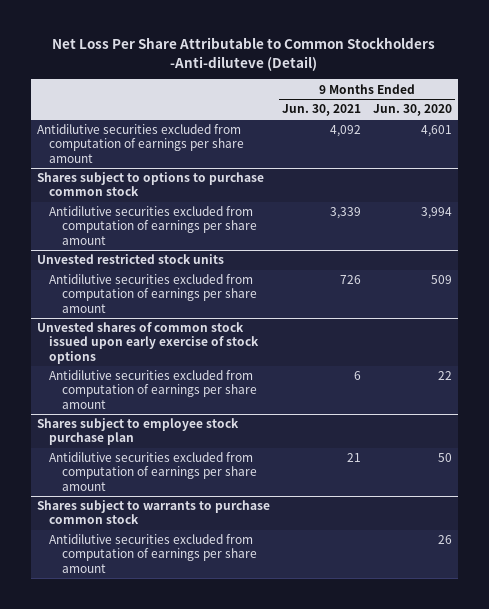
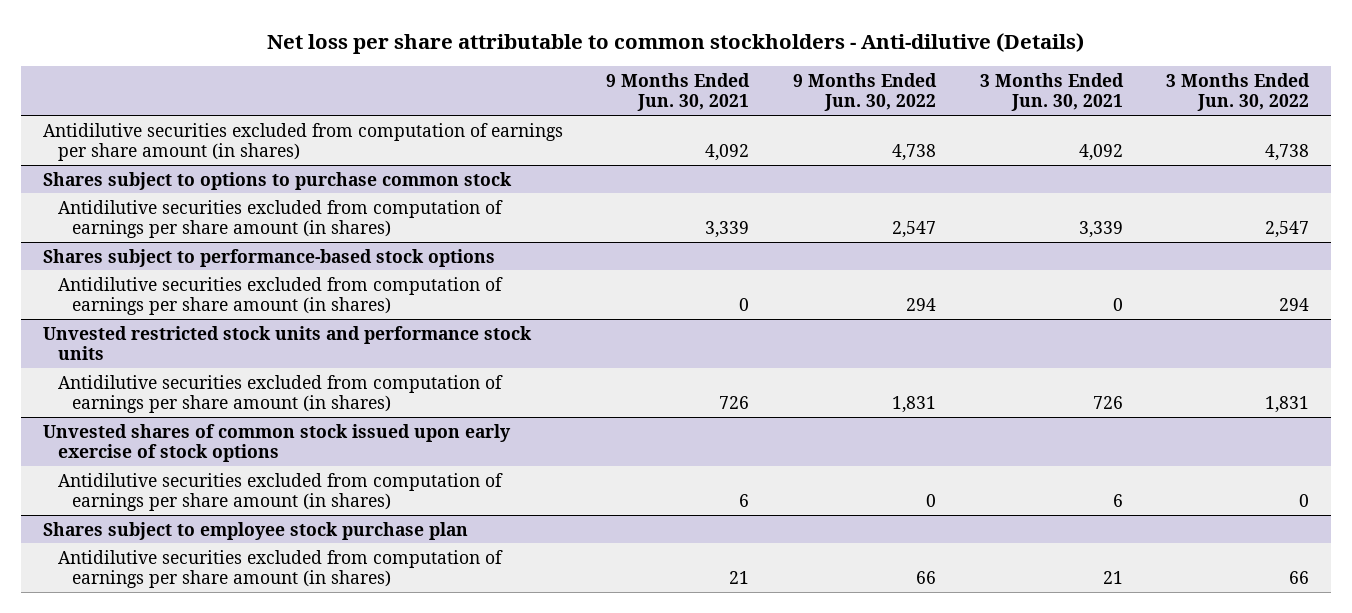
- Net Loss Per Share Attributable to Common Stockholders -Anti-diluteve (Detail)
+ Net loss per share attributable to common stockholders - Anti-dilutive (Details)
- | 9 Months Ended Jun. 30, 2021 | 9 Months Ended Jun. 30, 2020
+ | 9 Months Ended Jun. 30, 2021 | 9 Months Ended Jun. 30, 2022 | 3 Months Ended Jun. 30, 2021 | 3 Months Ended Jun. 30, 2022
- Antidilutive securities excluded from computation of earnings per share amount | 4,092 | 4,601
+ Antidilutive securities excluded from computation of earnings per share amount (in shares) | 4,092 | 4,738 | 4,092 | 4,738
@ Shares subject to options to purchase common stock
- Antidilutive securities excluded from computation of earnings per share amount | 3,339 | 3,994
- Unvested restricted stock units
- Antidilutive securities excluded from computation of earnings per share amount | 726 | 509
@ Shares subject to options to purchase common stock
+ Antidilutive securities excluded from computation of earnings per share amount (in shares) | 3,339 | 2,547 | 3,339 | 2,547
+ Shares subject to performance-based stock options
+ Antidilutive securities excluded from computation of earnings per share amount (in shares) | 0 | 294 | 0 | 294
+ Unvested restricted stock units and performance stock units
+ Antidilutive securities excluded from computation of earnings per share amount (in shares) | 726 | 1,831 | 726 | 1,831
@ Unvested shares of common stock issued upon early exercise of stock options
- Antidilutive securities excluded from computation of earnings per share amount | 6 | 22
+ Antidilutive securities excluded from computation of earnings per share amount (in shares) | 6 | 0 | 6 | 0
@ Shares subject to employee stock purchase plan
- Antidilutive securities excluded from computation of earnings per share amount | 21 | 50
- Shares subject to warrants to purchase common stock
- Antidilutive securities excluded from computation of earnings per share amount | | 26
@ Shares subject to employee stock purchase plan
+ Antidilutive securities excluded from computation of earnings per share amount (in shares) | 21 | 66 | 21 | 66

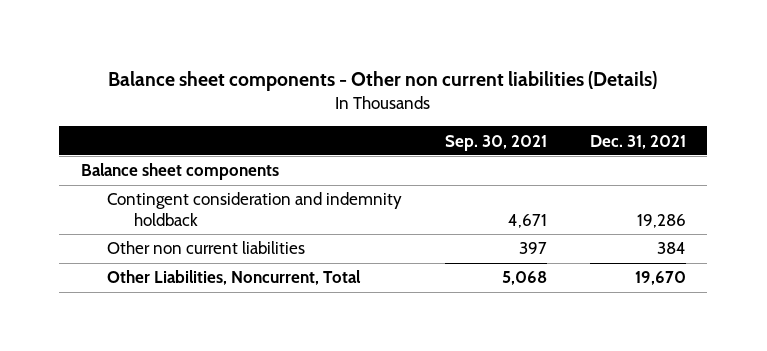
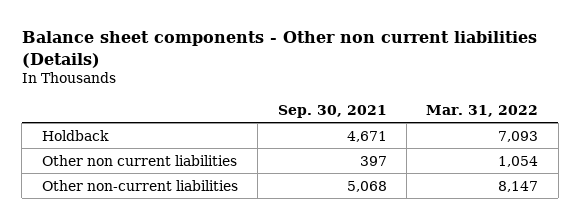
- | Sep. 30, 2021 | Dec. 31, 2021
+ | Sep. 30, 2021 | Mar. 31, 2022
- Balance sheet components
- Contingent consideration and indemnity holdback | 4,671 | 19,286
+ Holdback | 4,671 | 7,093
- Other Liabilities, Noncurrent, Total | 5,068 | 19,670
+ Other non-current liabilities | 5,068 | 8,147

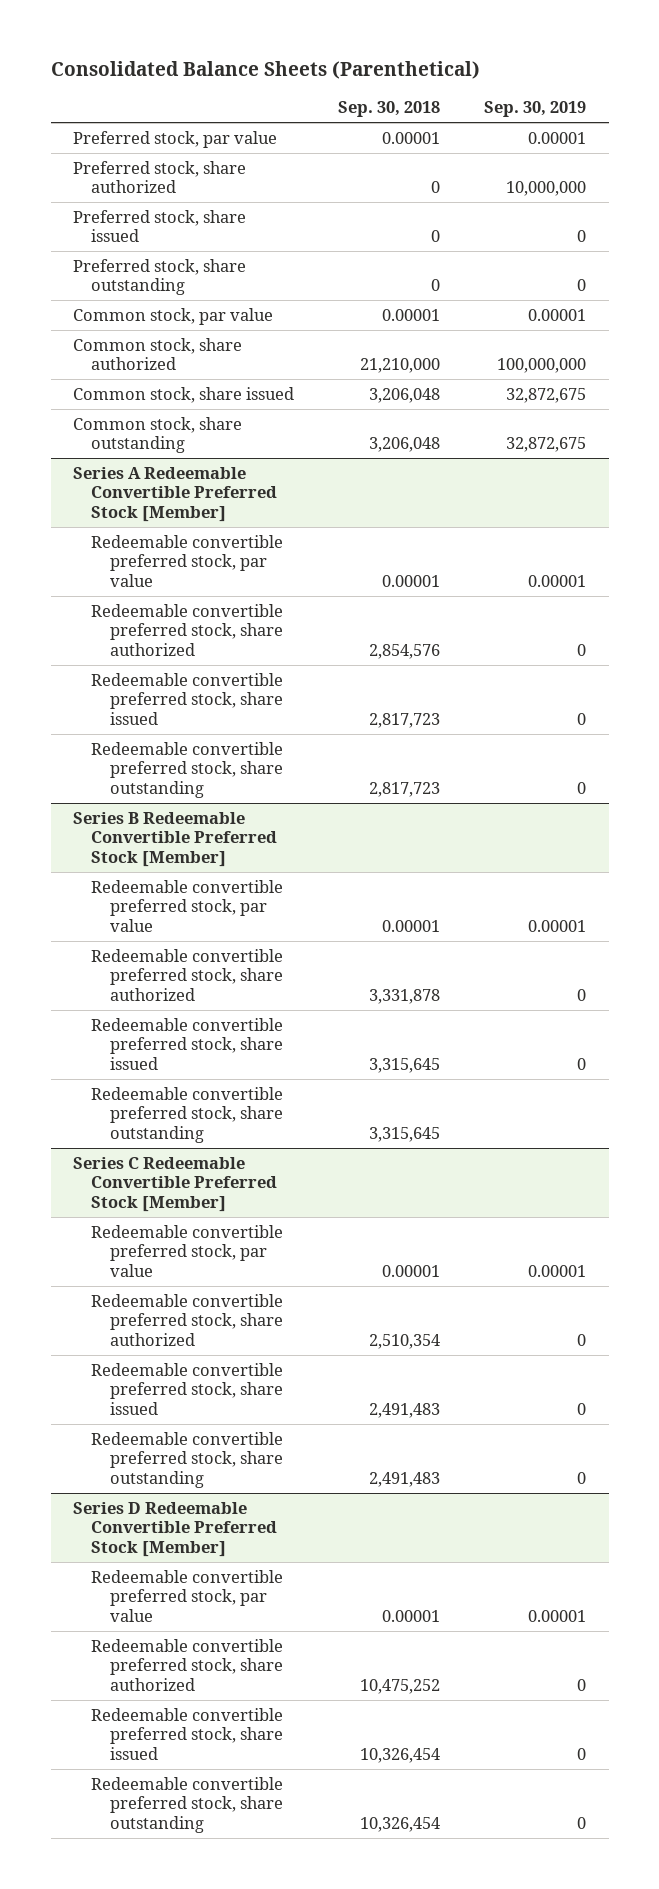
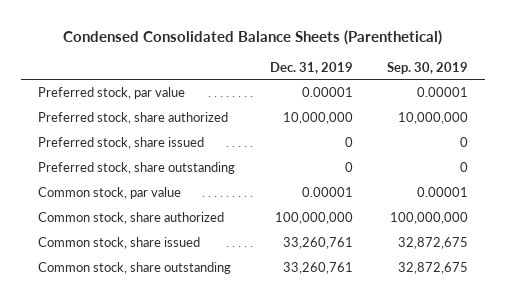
- Consolidated Balance Sheets (Parenthetical)
+ Condensed Consolidated Balance Sheets (Parenthetical)
- | Sep. 30, 2018 | Sep. 30, 2019
+ | Dec. 31, 2019 | Sep. 30, 2019
- Series A Redeemable Convertible Preferred Stock [Member]
- Redeemable convertible preferred stock, par value | 0.00001 | 0.00001
- Redeemable convertible preferred stock, share authorized | 2,854,576 | 0
- Redeemable convertible preferred stock, share issued | 2,817,723 | 0
- Redeemable convertible preferred stock, share outstanding | 2,817,723 | 0
- Series B Redeemable Convertible Preferred Stock [Member]
- Redeemable convertible preferred stock, par value | 0.00001 | 0.00001
- Redeemable convertible preferred stock, share authorized | 3,331,878 | 0
- Redeemable convertible preferred stock, share issued | 3,315,645 | 0
- Redeemable convertible preferred stock, share outstanding | 3,315,645 |
- Series C Redeemable Convertible Preferred Stock [Member]
- Redeemable convertible preferred stock, par value | 0.00001 | 0.00001
- Redeemable convertible preferred stock, share authorized | 2,510,354 | 0
- Redeemable convertible preferred stock, share issued | 2,491,483 | 0
- Redeemable convertible preferred stock, share outstanding | 2,491,483 | 0
- Series D Redeemable Convertible Preferred Stock [Member]
- Redeemable convertible preferred stock, par value | 0.00001 | 0.00001
- Redeemable convertible preferred stock, share authorized | 10,475,252 | 0
- Redeemable convertible preferred stock, share issued | 10,326,454 | 0
- Redeemable convertible preferred stock, share outstanding | 10,326,454 | 0

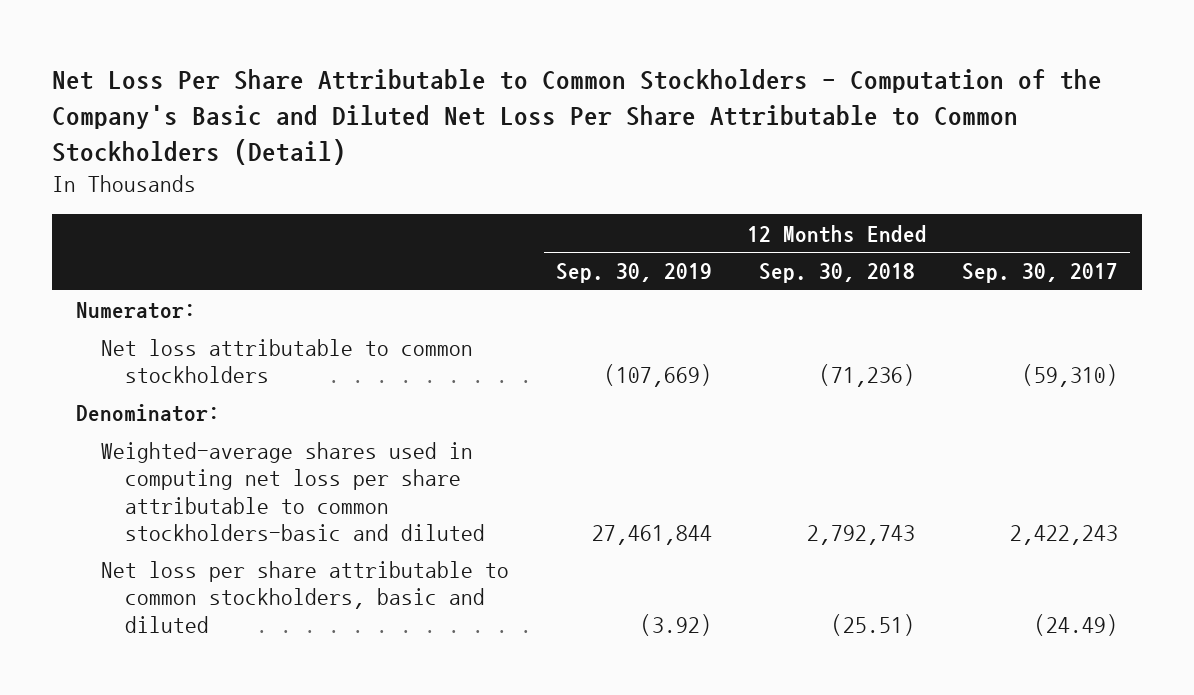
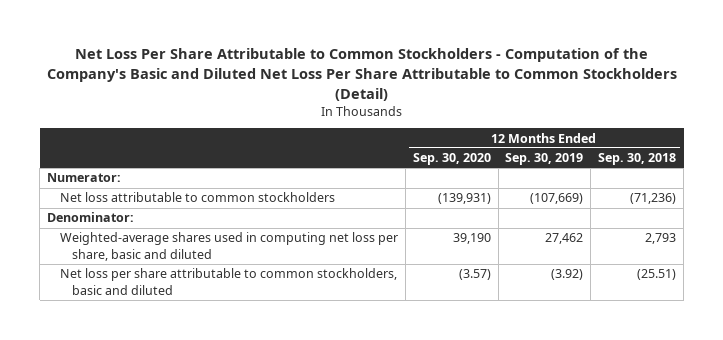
- | 12 Months Ended Sep. 30, 2019 | 12 Months Ended Sep. 30, 2018 | 12 Months Ended Sep. 30, 2017
+ | 12 Months Ended Sep. 30, 2020 | 12 Months Ended Sep. 30, 2019 | 12 Months Ended Sep. 30, 2018
- Weighted-average shares used in computing net loss per share attributable to common stockholders-basic and diluted | 27,461,844 | 2,792,743 | 2,422,243
+ Weighted-average shares used in computing net loss per share, basic and diluted | 39,190 | 27,462 | 2,793

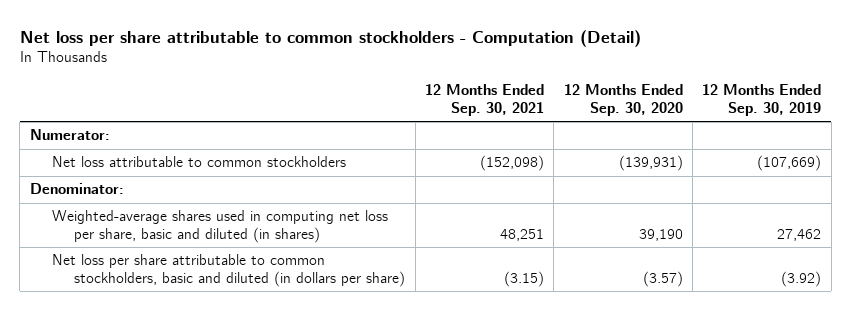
- Net Loss Per Share Attributable to Common Stockholders - Computation of the Company's Basic and Diluted Net Loss Per Share Attributable to Common Stockholders (Detail)
+ Net loss per share attributable to common stockholders - Computation (Detail)
- | 12 Months Ended Sep. 30, 2020 | 12 Months Ended Sep. 30, 2019 | 12 Months Ended Sep. 30, 2018
+ | 12 Months Ended Sep. 30, 2021 | 12 Months Ended Sep. 30, 2020 | 12 Months Ended Sep. 30, 2019
- Weighted-average shares used in computing net loss per share, basic and diluted | 39,190 | 27,462 | 2,793
- Net loss per share attributable to common stockholders, basic and diluted | (3.57) | (3.92) | (25.51)
+ Weighted-average shares used in computing net loss per share, basic and diluted (in shares) | 48,251 | 39,190 | 27,462
+ Net loss per share attributable to common stockholders, basic and diluted (in dollars per share) | (3.15) | (3.57) | (3.92)

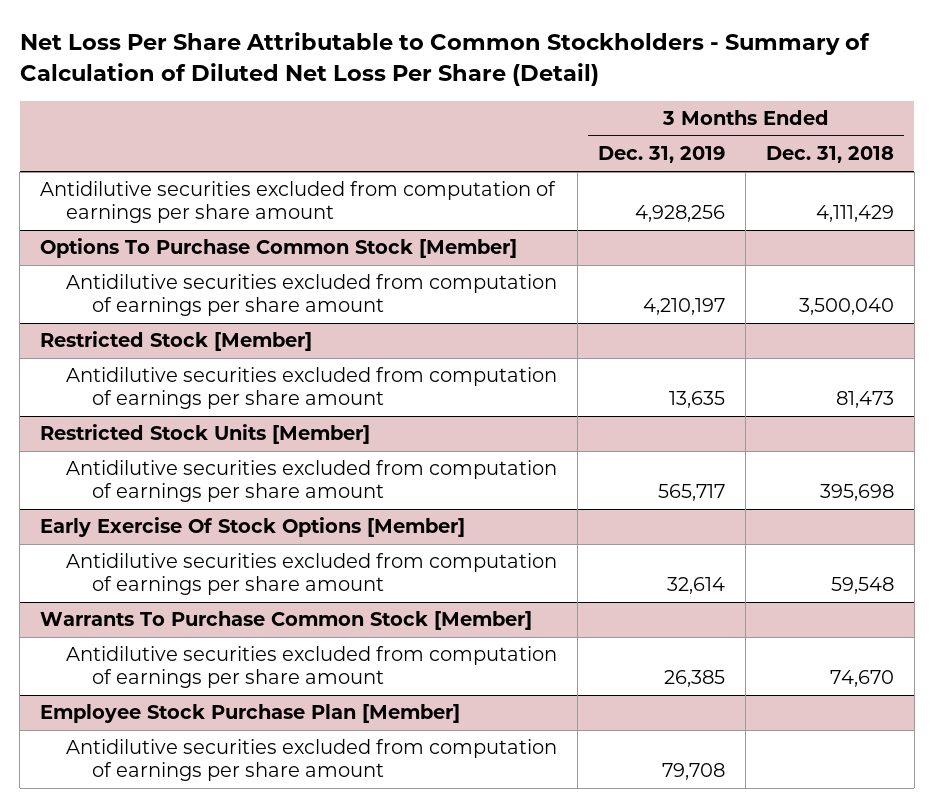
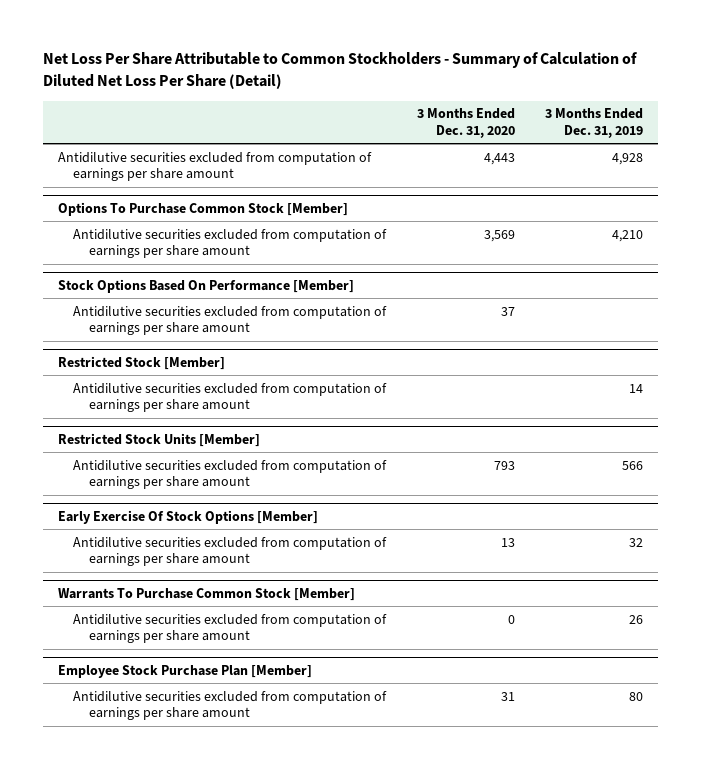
- | 3 Months Ended Dec. 31, 2019 | 3 Months Ended Dec. 31, 2018
+ | 3 Months Ended Dec. 31, 2020 | 3 Months Ended Dec. 31, 2019
- Antidilutive securities excluded from computation of earnings per share amount | 4,928,256 | 4,111,429
+ Antidilutive securities excluded from computation of earnings per share amount | 4,443 | 4,928
@ Options To Purchase Common Stock [Member]
- Antidilutive securities excluded from computation of earnings per share amount | 4,210,197 | 3,500,040
+ Antidilutive securities excluded from computation of earnings per share amount | 3,569 | 4,210
+ Stock Options Based On Performance [Member]
+ Antidilutive securities excluded from computation of earnings per share amount | 37 |
@ Restricted Stock [Member]
- Antidilutive securities excluded from computation of earnings per share amount | 13,635 | 81,473
+ Antidilutive securities excluded from computation of earnings per share amount | | 14
@ Restricted Stock Units [Member]
- Antidilutive securities excluded from computation of earnings per share amount | 565,717 | 395,698
+ Antidilutive securities excluded from computation of earnings per share amount | 793 | 566
@ Early Exercise Of Stock Options [Member]
- Antidilutive securities excluded from computation of earnings per share amount | 32,614 | 59,548
+ Antidilutive securities excluded from computation of earnings per share amount | 13 | 32
@ Warrants To Purchase Common Stock [Member]
- Antidilutive securities excluded from computation of earnings per share amount | 26,385 | 74,670
+ Antidilutive securities excluded from computation of earnings per share amount | 0 | 26
@ Employee Stock Purchase Plan [Member]
- Antidilutive securities excluded from computation of earnings per share amount | 79,708 |
+ Antidilutive securities excluded from computation of earnings per share amount | 31 | 80

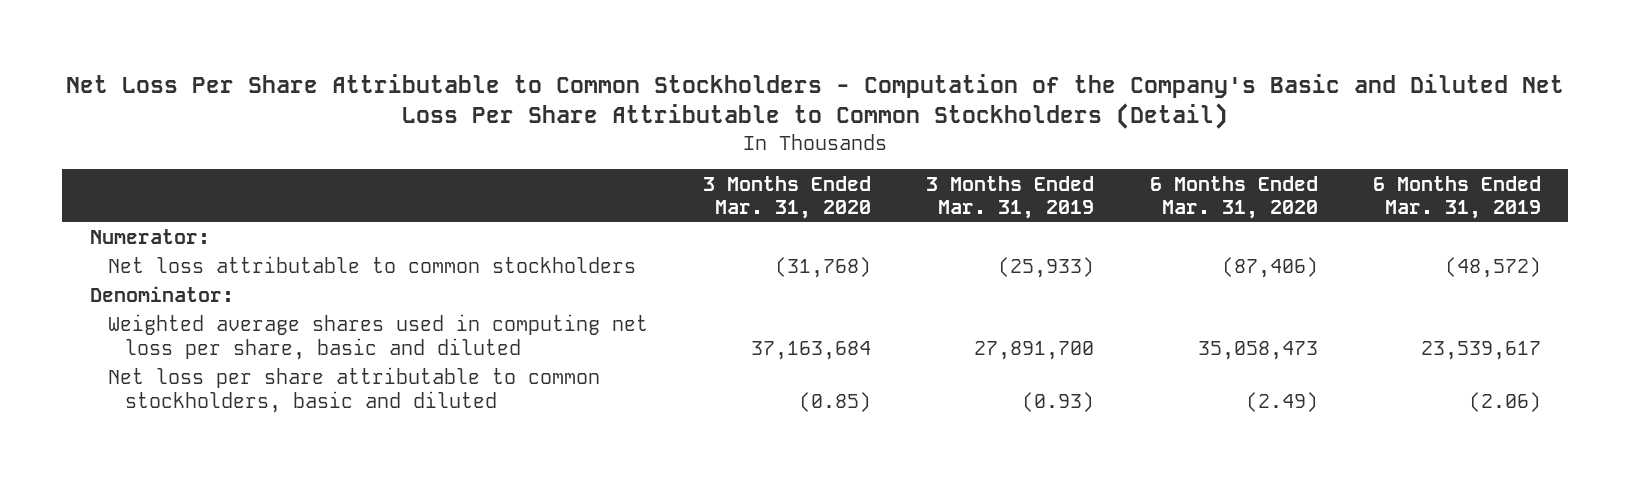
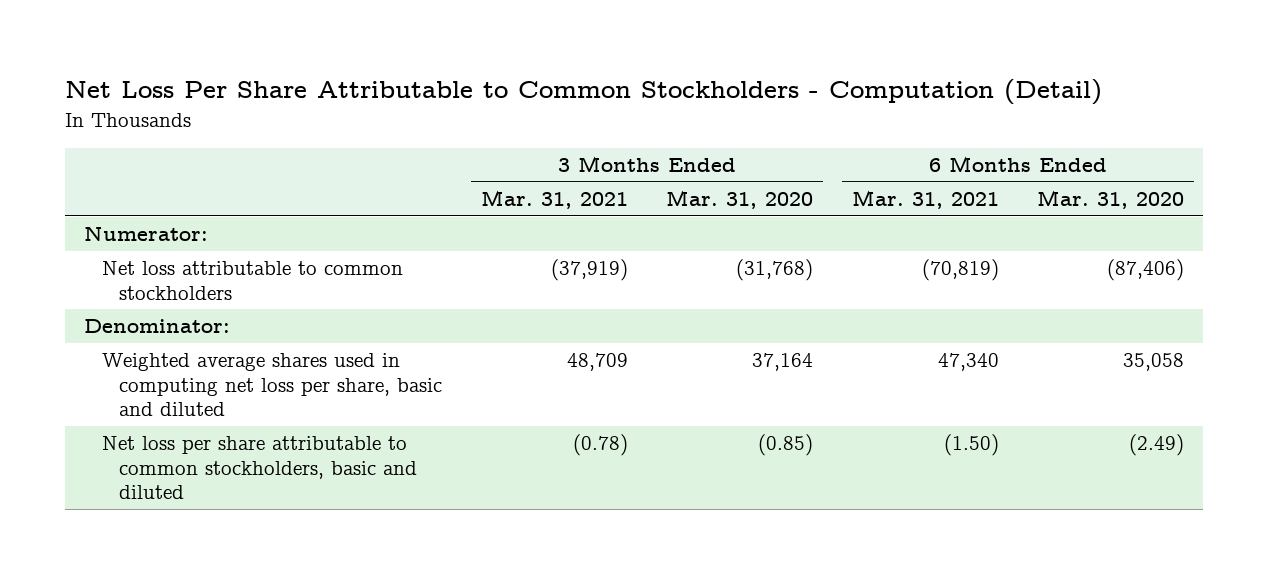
- Net Loss Per Share Attributable to Common Stockholders - Computation of the Company's Basic and Diluted Net Loss Per Share Attributable to Common Stockholders (Detail)
+ Net Loss Per Share Attributable to Common Stockholders - Computation (Detail)
- | 3 Months Ended Mar. 31, 2020 | 3 Months Ended Mar. 31, 2019 | 6 Months Ended Mar. 31, 2020 | 6 Months Ended Mar. 31, 2019
+ | 3 Months Ended Mar. 31, 2021 | 3 Months Ended Mar. 31, 2020 | 6 Months Ended Mar. 31, 2021 | 6 Months Ended Mar. 31, 2020
- Weighted average shares used in computing net loss per share, basic and diluted | 37,163,684 | 27,891,700 | 35,058,473 | 23,539,617
+ Weighted average shares used in computing net loss per share, basic and diluted | 48,709 | 37,164 | 47,340 | 35,058

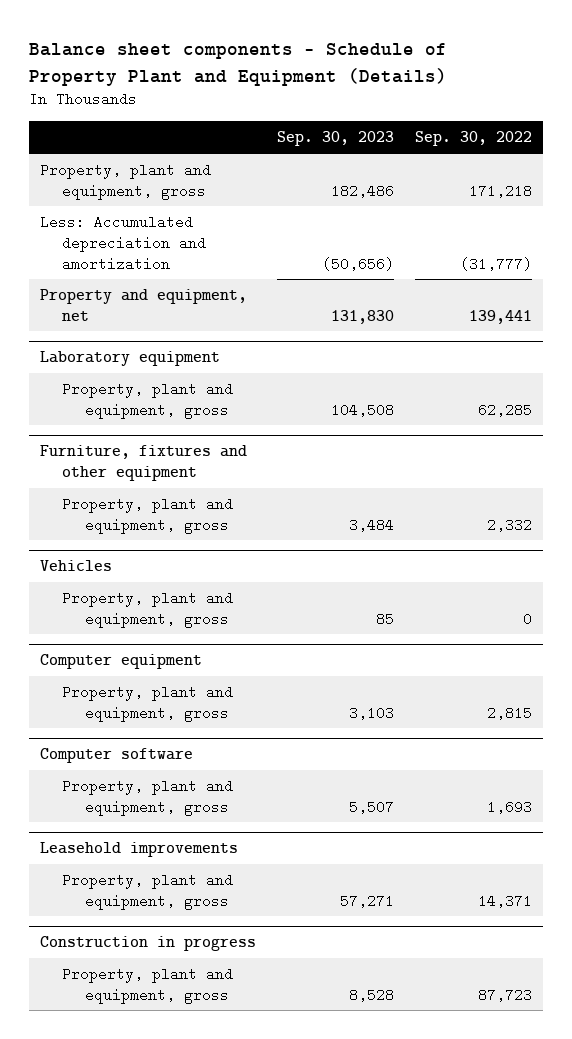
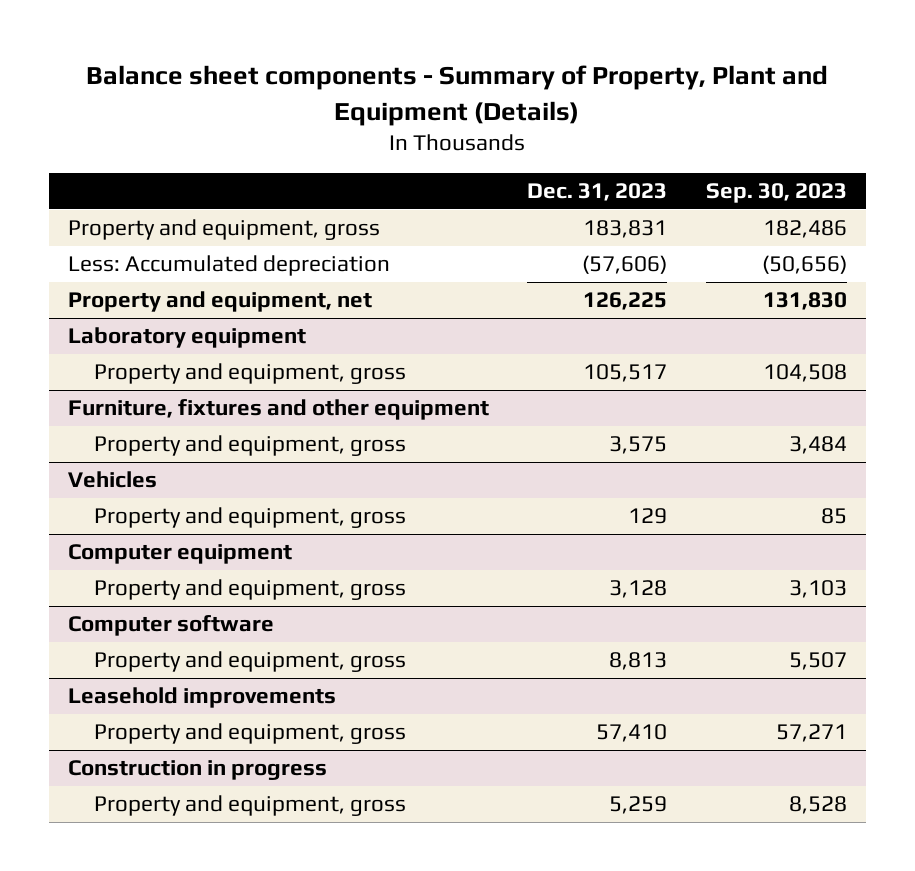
- Balance sheet components - Schedule of Property Plant and Equipment (Details)
+ Balance sheet components - Summary of Property, Plant and Equipment (Details)
- | Sep. 30, 2023 | Sep. 30, 2022
+ | Dec. 31, 2023 | Sep. 30, 2023
- Property, plant and equipment, gross | 182,486 | 171,218
- Less: Accumulated depreciation and amortization | (50,656) | (31,777)
+ Property and equipment, gross | 183,831 | 182,486
+ Less: Accumulated depreciation | (57,606) | (50,656)
@ Laboratory equipment
- Property, plant and equipment, gross | 104,508 | 62,285
+ Property and equipment, gross | 105,517 | 104,508
@ Furniture, fixtures and other equipment
- Property, plant and equipment, gross | 3,484 | 2,332
+ Property and equipment, gross | 3,575 | 3,484
@ Vehicles
- Property, plant and equipment, gross | 85 | 0
+ Property and equipment, gross | 129 | 85
@ Computer equipment
- Property, plant and equipment, gross | 3,103 | 2,815
+ Property and equipment, gross | 3,128 | 3,103
@ Computer software
- Property, plant and equipment, gross | 5,507 | 1,693
+ Property and equipment, gross | 8,813 | 5,507
@ Leasehold improvements
- Property, plant and equipment, gross | 57,271 | 14,371
+ Property and equipment, gross | 57,410 | 57,271
@ Construction in progress
- Property, plant and equipment, gross | 8,528 | 87,723
+ Property and equipment, gross | 5,259 | 8,528

